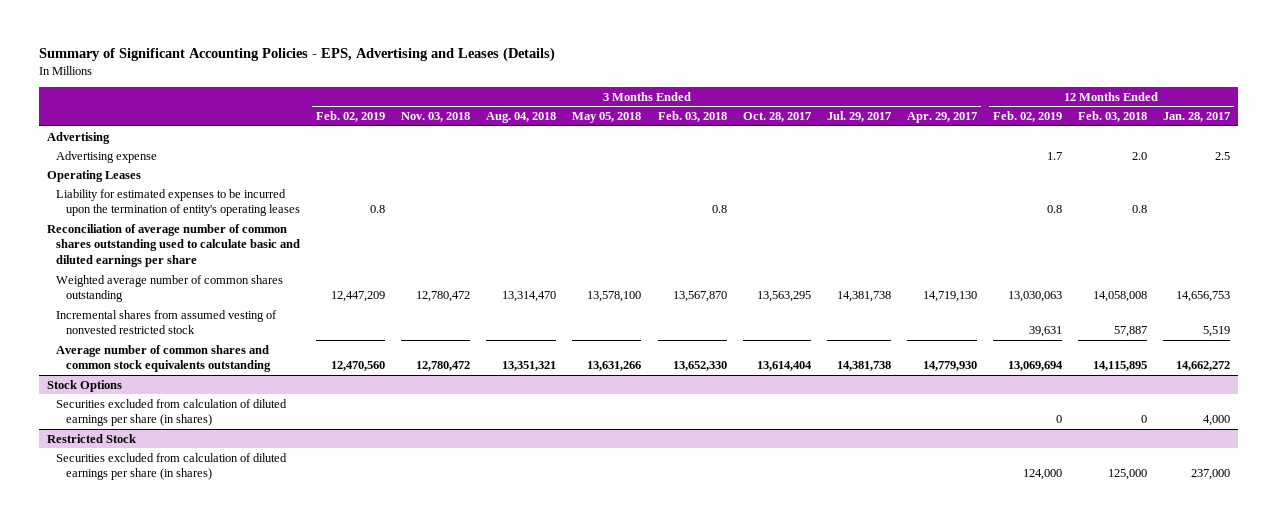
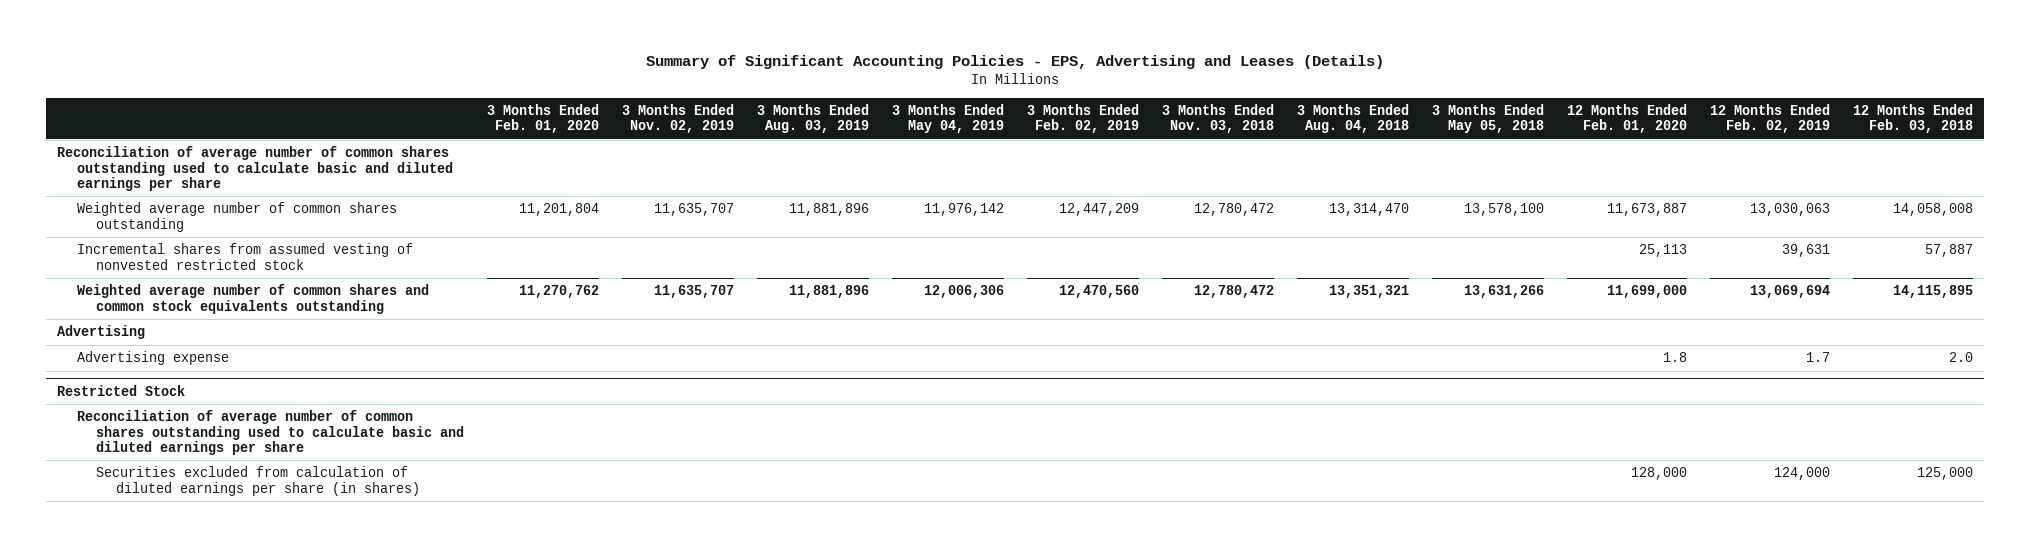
- | 3 Months Ended Feb. 02, 2019 | 3 Months Ended Nov. 03, 2018 | 3 Months Ended Aug. 04, 2018 | 3 Months Ended May 05, 2018 | 3 Months Ended Feb. 03, 2018 | 3 Months Ended Oct. 28, 2017 | 3 Months Ended Jul. 29, 2017 | 3 Months Ended Apr. 29, 2017 | 12 Months Ended Feb. 02, 2019 | 12 Months Ended Feb. 03, 2018 | 12 Months Ended Jan. 28, 2017
+ | 3 Months Ended Feb. 01, 2020 | 3 Months Ended Nov. 02, 2019 | 3 Months Ended Aug. 03, 2019 | 3 Months Ended May 04, 2019 | 3 Months Ended Feb. 02, 2019 | 3 Months Ended Nov. 03, 2018 | 3 Months Ended Aug. 04, 2018 | 3 Months Ended May 05, 2018 | 12 Months Ended Feb. 01, 2020 | 12 Months Ended Feb. 02, 2019 | 12 Months Ended Feb. 03, 2018
- Operating Leases
- Liability for estimated expenses to be incurred upon the termination of entity's operating leases | 0.8 | | | | 0.8 | | | | 0.8 | 0.8 |
- Average number of common shares and common stock equivalents outstanding | 12,470,560 | 12,780,472 | 13,351,321 | 13,631,266 | 13,652,330 | 13,614,404 | 14,381,738 | 14,779,930 | 13,069,694 | 14,115,895 | 14,662,272
- Stock Options
- Securities excluded from calculation of diluted earnings per share (in shares) | | | | | | | | | 0 | 0 | 4,000
+ Weighted average number of common shares and common stock equivalents outstanding | 11,270,762 | 11,635,707 | 11,881,896 | 12,006,306 | 12,470,560 | 12,780,472 | 13,351,321 | 13,631,266 | 11,699,000 | 13,069,694 | 14,115,895
moved down: Advertising
moved down: Advertising expense | | | | | | | | | 1.8 | 1.7 | 2.0
@ Restricted Stock
+ Reconciliation of average number of common shares outstanding used to calculate basic and diluted earnings per share

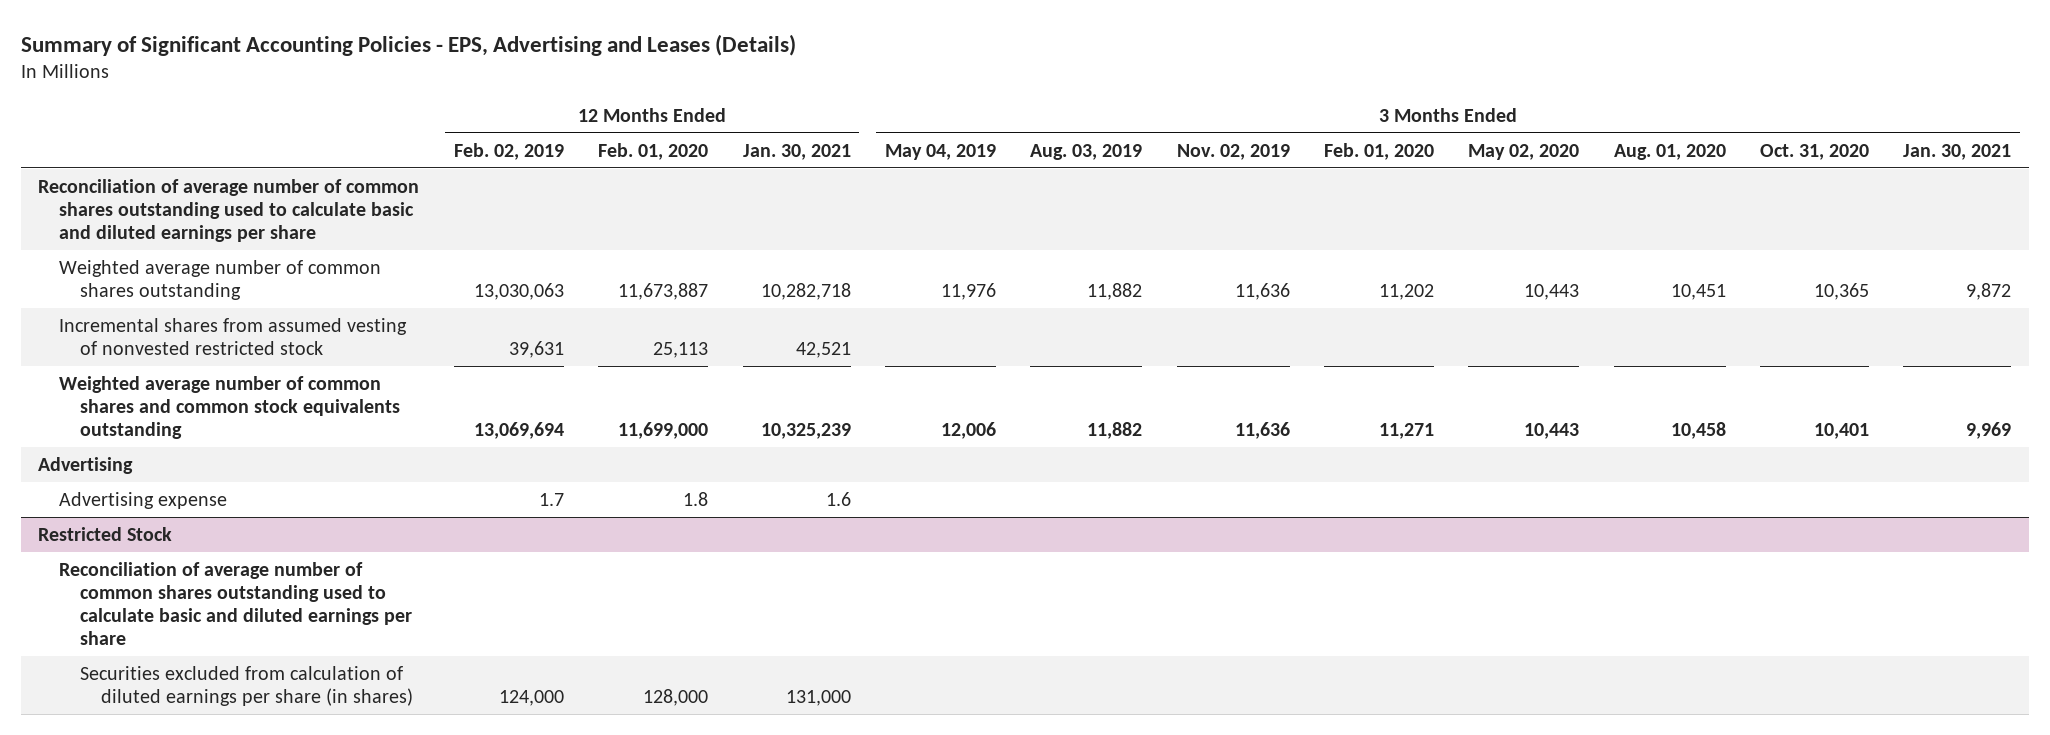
- | 3 Months Ended Feb. 01, 2020 | 3 Months Ended Nov. 02, 2019 | 3 Months Ended Aug. 03, 2019 | 3 Months Ended May 04, 2019 | 3 Months Ended Feb. 02, 2019 | 3 Months Ended Nov. 03, 2018 | 3 Months Ended Aug. 04, 2018 | 3 Months Ended May 05, 2018 | 12 Months Ended Feb. 01, 2020 | 12 Months Ended Feb. 02, 2019 | 12 Months Ended Feb. 03, 2018
+ | 12 Months Ended Feb. 02, 2019 | 12 Months Ended Feb. 01, 2020 | 12 Months Ended Jan. 30, 2021 | 3 Months Ended May 04, 2019 | 3 Months Ended Aug. 03, 2019 | 3 Months Ended Nov. 02, 2019 | 3 Months Ended Feb. 01, 2020 | 3 Months Ended May 02, 2020 | 3 Months Ended Aug. 01, 2020 | 3 Months Ended Oct. 31, 2020 | 3 Months Ended Jan. 30, 2021
- Weighted average number of common shares outstanding | 11,201,804 | 11,635,707 | 11,881,896 | 11,976,142 | 12,447,209 | 12,780,472 | 13,314,470 | 13,578,100 | 11,673,887 | 13,030,063 | 14,058,008
+ Weighted average number of common shares outstanding | 13,030,063 | 11,673,887 | 10,282,718 | 11,976 | 11,882 | 11,636 | 11,202 | 10,443 | 10,451 | 10,365 | 9,872
- Weighted average number of common shares and common stock equivalents outstanding | 11,270,762 | 11,635,707 | 11,881,896 | 12,006,306 | 12,470,560 | 12,780,472 | 13,351,321 | 13,631,266 | 11,699,000 | 13,069,694 | 14,115,895
+ Weighted average number of common shares and common stock equivalents outstanding | 13,069,694 | 11,699,000 | 10,325,239 | 12,006 | 11,882 | 11,636 | 11,271 | 10,443 | 10,458 | 10,401 | 9,969

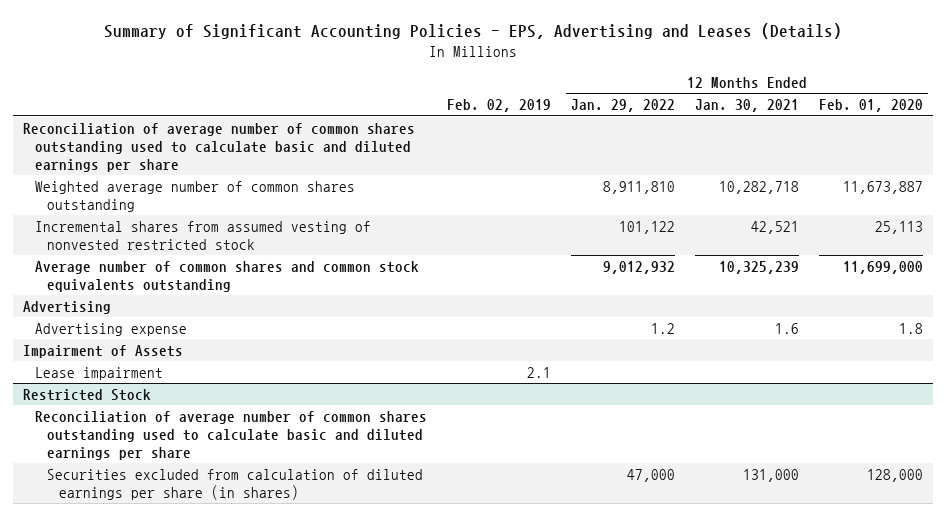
- | 12 Months Ended Feb. 02, 2019 | 12 Months Ended Feb. 01, 2020 | 12 Months Ended Jan. 30, 2021 | 3 Months Ended May 04, 2019 | 3 Months Ended Aug. 03, 2019 | 3 Months Ended Nov. 02, 2019 | 3 Months Ended Feb. 01, 2020 | 3 Months Ended May 02, 2020 | 3 Months Ended Aug. 01, 2020 | 3 Months Ended Oct. 31, 2020 | 3 Months Ended Jan. 30, 2021
+ | Feb. 02, 2019 | 12 Months Ended Jan. 29, 2022 | 12 Months Ended Jan. 30, 2021 | 12 Months Ended Feb. 01, 2020
- Weighted average number of common shares and common stock equivalents outstanding | 13,069,694 | 11,699,000 | 10,325,239 | 12,006 | 11,882 | 11,636 | 11,271 | 10,443 | 10,458 | 10,401 | 9,969
+ Average number of common shares and common stock equivalents outstanding | | 9,012,932 | 10,325,239 | 11,699,000
+ Impairment of Assets
+ Lease impairment | 2.1 | | |

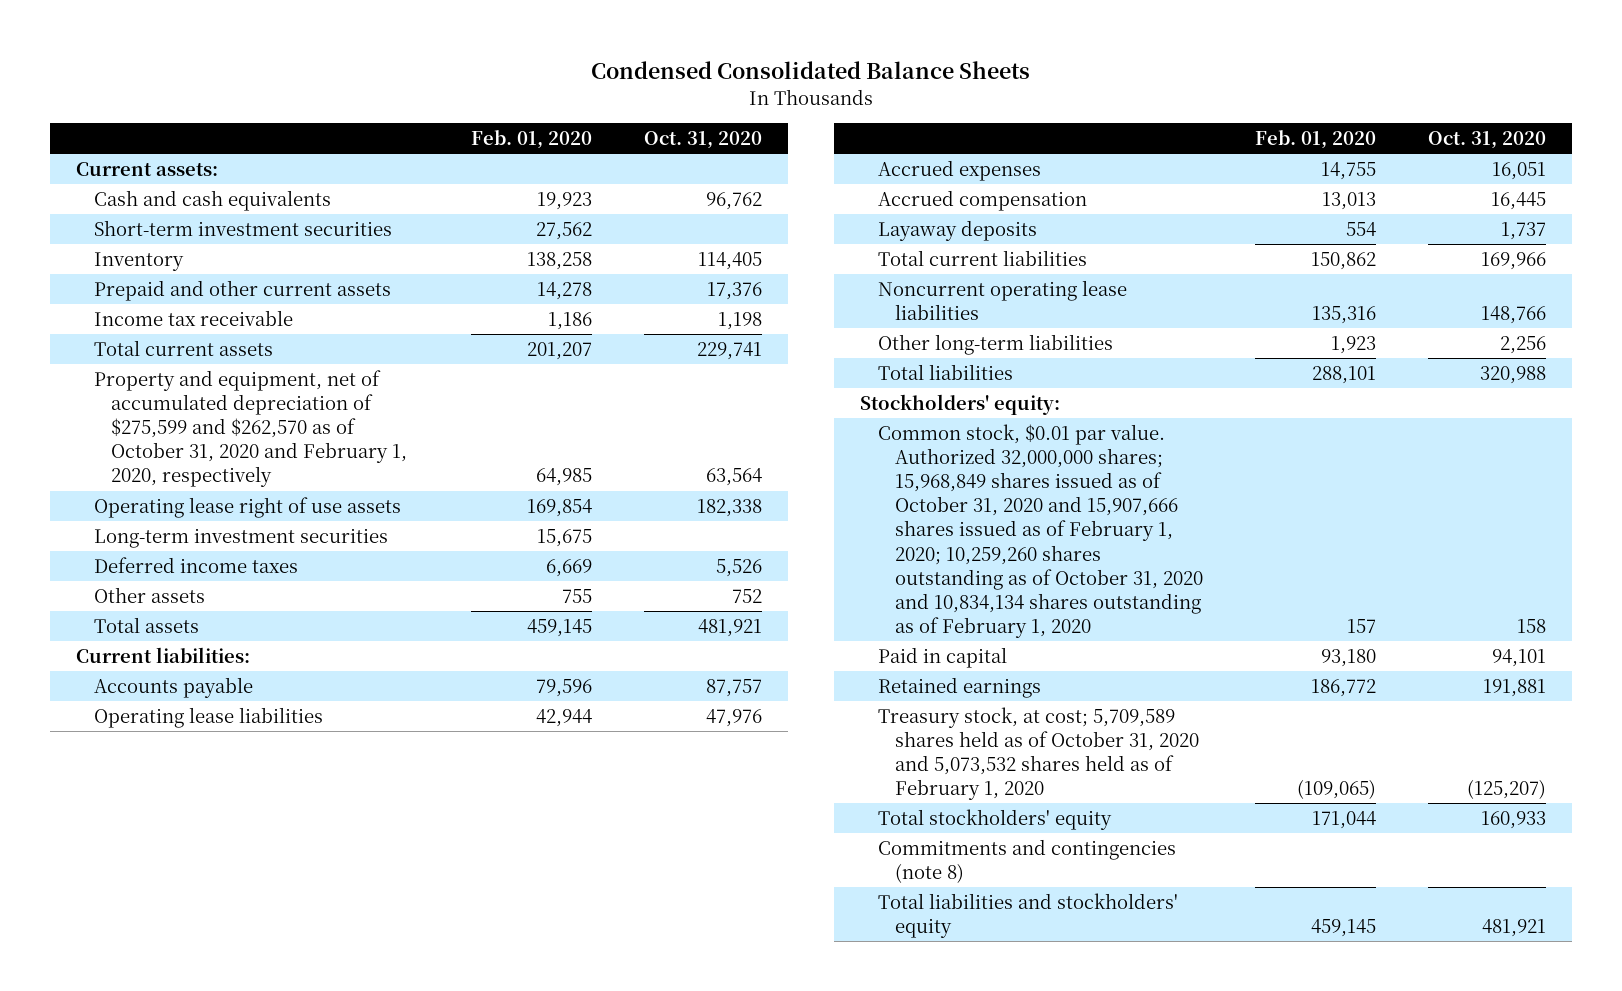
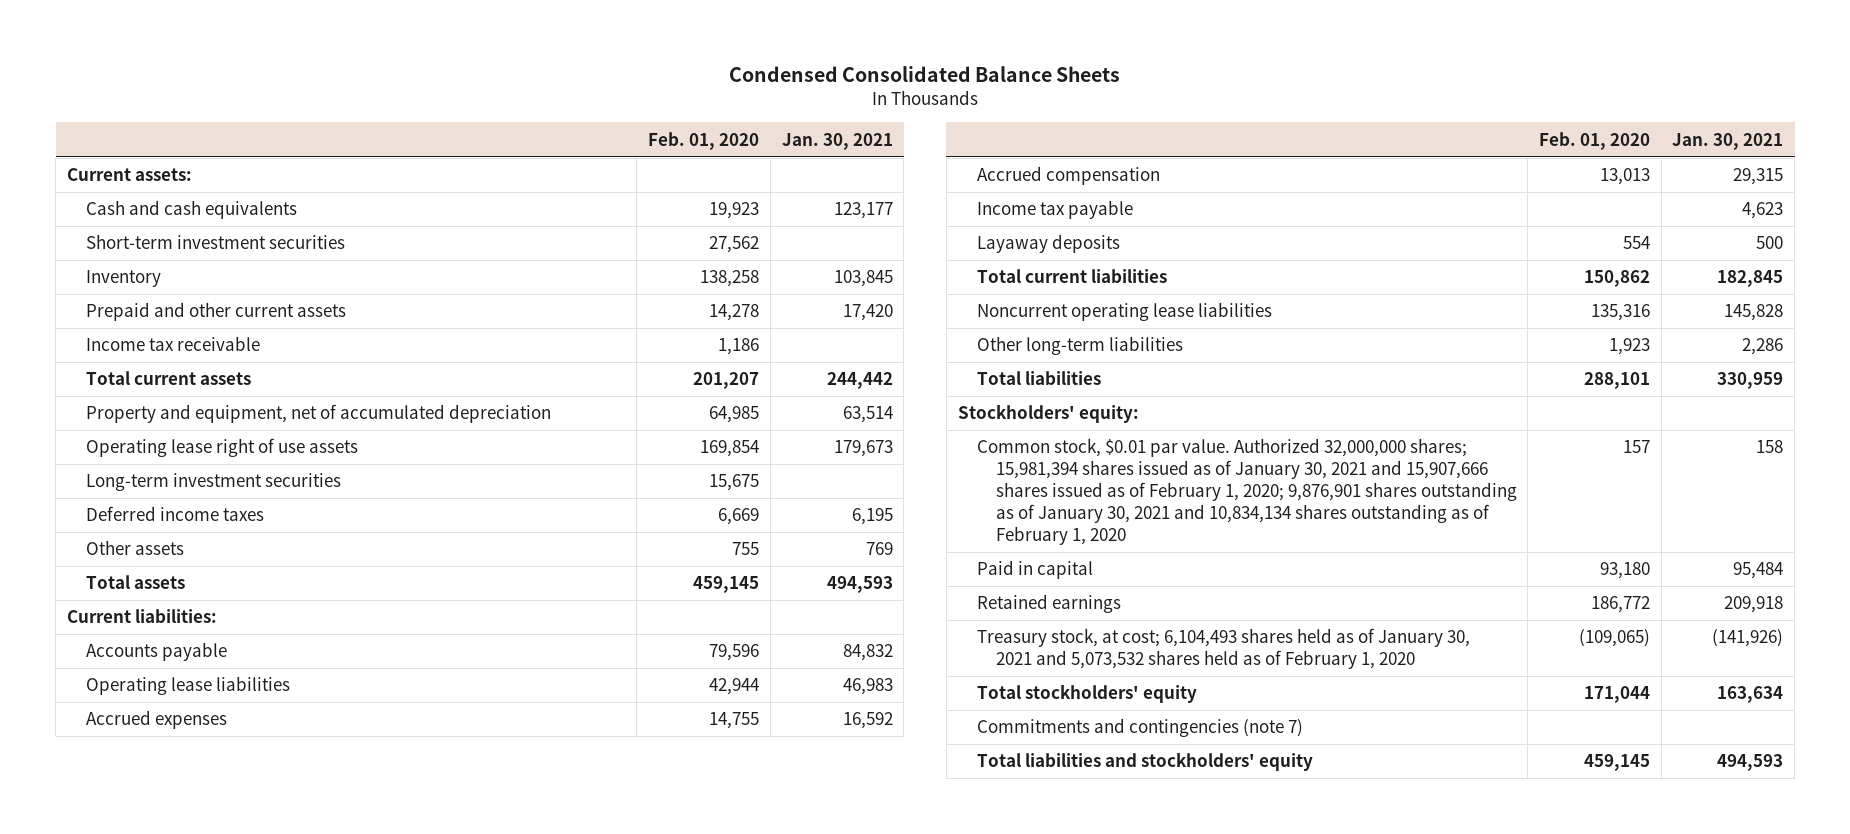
- | Feb. 01, 2020 | Oct. 31, 2020
+ | Feb. 01, 2020 | Jan. 30, 2021
- Property and equipment, net of accumulated depreciation of $275,599 and $262,570 as of October 31, 2020 and February 1, 2020, respectively | 64,985 | 63,564
+ Property and equipment, net of accumulated depreciation | 64,985 | 63,514
+ Income tax payable | | 4,623
- Common stock, $0.01 par value. Authorized 32,000,000 shares; 15,968,849 shares issued as of October 31, 2020 and 15,907,666 shares issued as of February 1, 2020; 10,259,260 shares outstanding as of October 31, 2020 and 10,834,134 shares outstanding as of February 1, 2020 | 157 | 158
+ Common stock, $0.01 par value. Authorized 32,000,000 shares; 15,981,394 shares issued as of January 30, 2021 and 15,907,666 shares issued as of February 1, 2020; 9,876,901 shares outstanding as of January 30, 2021 and 10,834,134 shares outstanding as of February 1, 2020 | 157 | 158
- Treasury stock, at cost; 5,709,589 shares held as of October 31, 2020 and 5,073,532 shares held as of February 1, 2020 | (109,065) | (125,207)
+ Treasury stock, at cost; 6,104,493 shares held as of January 30, 2021 and 5,073,532 shares held as of February 1, 2020 | (109,065) | (141,926)
- Commitments and contingencies (note 8)
+ Commitments and contingencies (note 7)

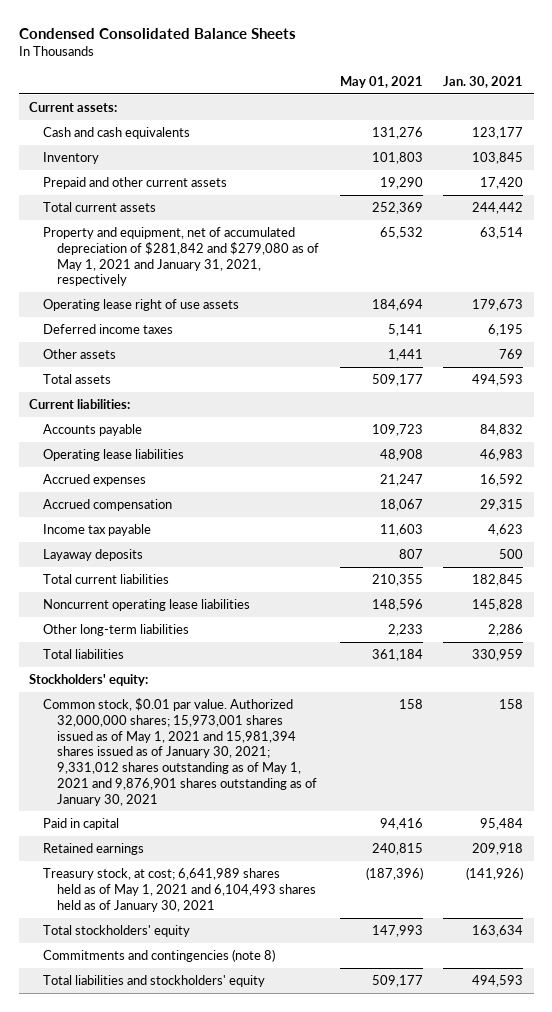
- | Feb. 01, 2020 | Jan. 30, 2021
+ | May 01, 2021 | Jan. 30, 2021
- Short-term investment securities | 27,562 |
- Income tax receivable | 1,186 |
- Property and equipment, net of accumulated depreciation | 64,985 | 63,514
+ Property and equipment, net of accumulated depreciation of $281,842 and $279,080 as of May 1, 2021 and January 31, 2021, respectively | 65,532 | 63,514
- Long-term investment securities | 15,675 |
- Common stock, $0.01 par value. Authorized 32,000,000 shares; 15,981,394 shares issued as of January 30, 2021 and 15,907,666 shares issued as of February 1, 2020; 9,876,901 shares outstanding as of January 30, 2021 and 10,834,134 shares outstanding as of February 1, 2020 | 157 | 158
+ Common stock, $0.01 par value. Authorized 32,000,000 shares; 15,973,001 shares issued as of May 1, 2021 and 15,981,394 shares issued as of January 30, 2021; 9,331,012 shares outstanding as of May 1, 2021 and 9,876,901 shares outstanding as of January 30, 2021 | 158 | 158
- Treasury stock, at cost; 6,104,493 shares held as of January 30, 2021 and 5,073,532 shares held as of February 1, 2020 | (109,065) | (141,926)
+ Treasury stock, at cost; 6,641,989 shares held as of May 1, 2021 and 6,104,493 shares held as of January 30, 2021 | (187,396) | (141,926)
- Commitments and contingencies (note 7)
+ Commitments and contingencies (note 8)

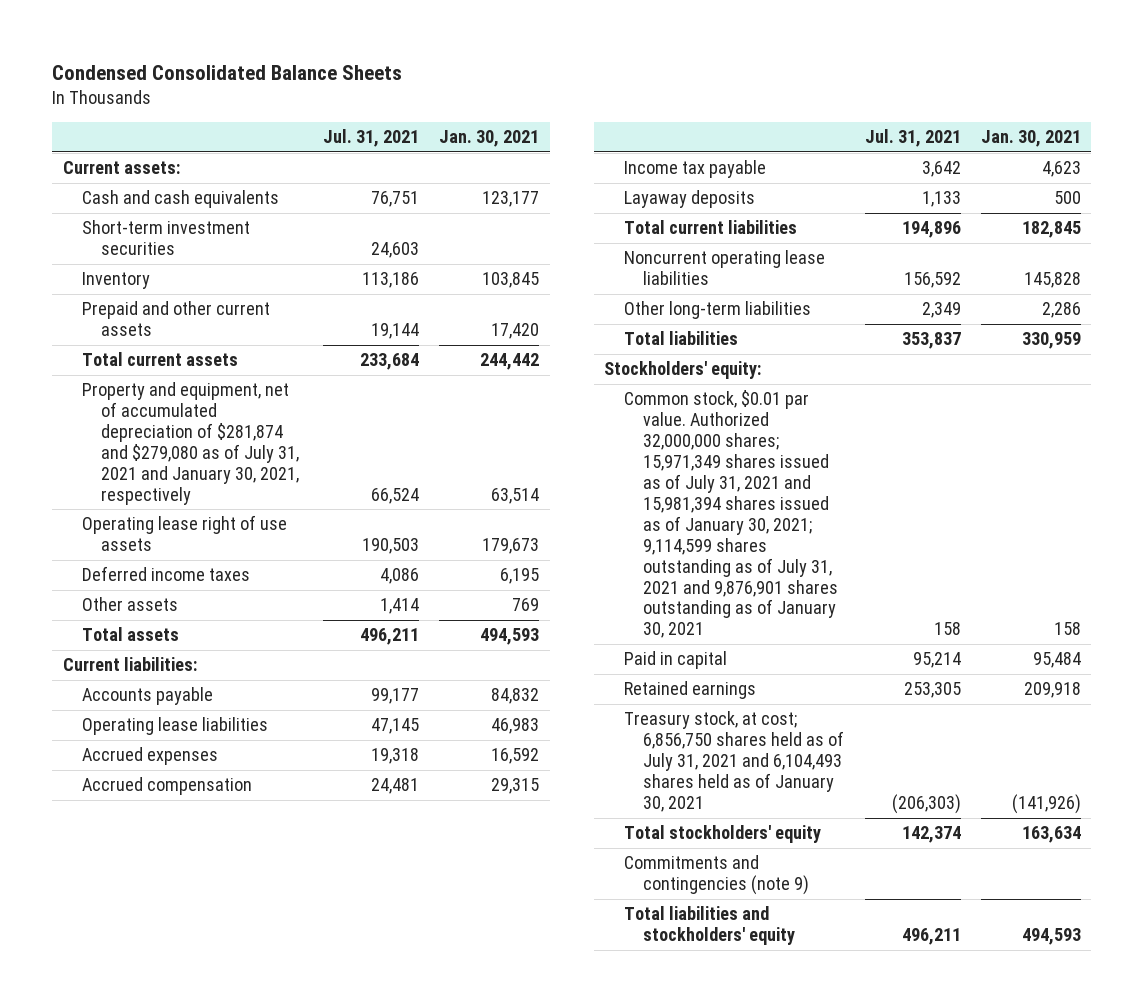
- | May 01, 2021 | Jan. 30, 2021
+ | Jul. 31, 2021 | Jan. 30, 2021
+ Short-term investment securities | 24,603 |
- Property and equipment, net of accumulated depreciation of $281,842 and $279,080 as of May 1, 2021 and January 31, 2021, respectively | 65,532 | 63,514
+ Property and equipment, net of accumulated depreciation of $281,874 and $279,080 as of July 31, 2021 and January 30, 2021, respectively | 66,524 | 63,514
- Common stock, $0.01 par value. Authorized 32,000,000 shares; 15,973,001 shares issued as of May 1, 2021 and 15,981,394 shares issued as of January 30, 2021; 9,331,012 shares outstanding as of May 1, 2021 and 9,876,901 shares outstanding as of January 30, 2021 | 158 | 158
+ Common stock, $0.01 par value. Authorized 32,000,000 shares; 15,971,349 shares issued as of July 31, 2021 and 15,981,394 shares issued as of January 30, 2021; 9,114,599 shares outstanding as of July 31, 2021 and 9,876,901 shares outstanding as of January 30, 2021 | 158 | 158
- Treasury stock, at cost; 6,641,989 shares held as of May 1, 2021 and 6,104,493 shares held as of January 30, 2021 | (187,396) | (141,926)
+ Treasury stock, at cost; 6,856,750 shares held as of July 31, 2021 and 6,104,493 shares held as of January 30, 2021 | (206,303) | (141,926)
- Commitments and contingencies (note 8)
+ Commitments and contingencies (note 9)

